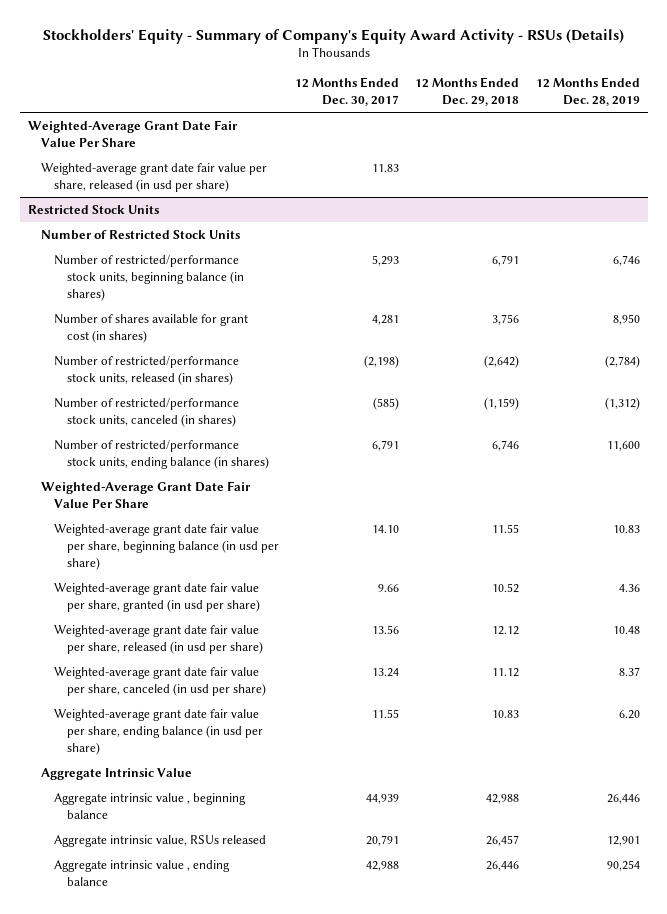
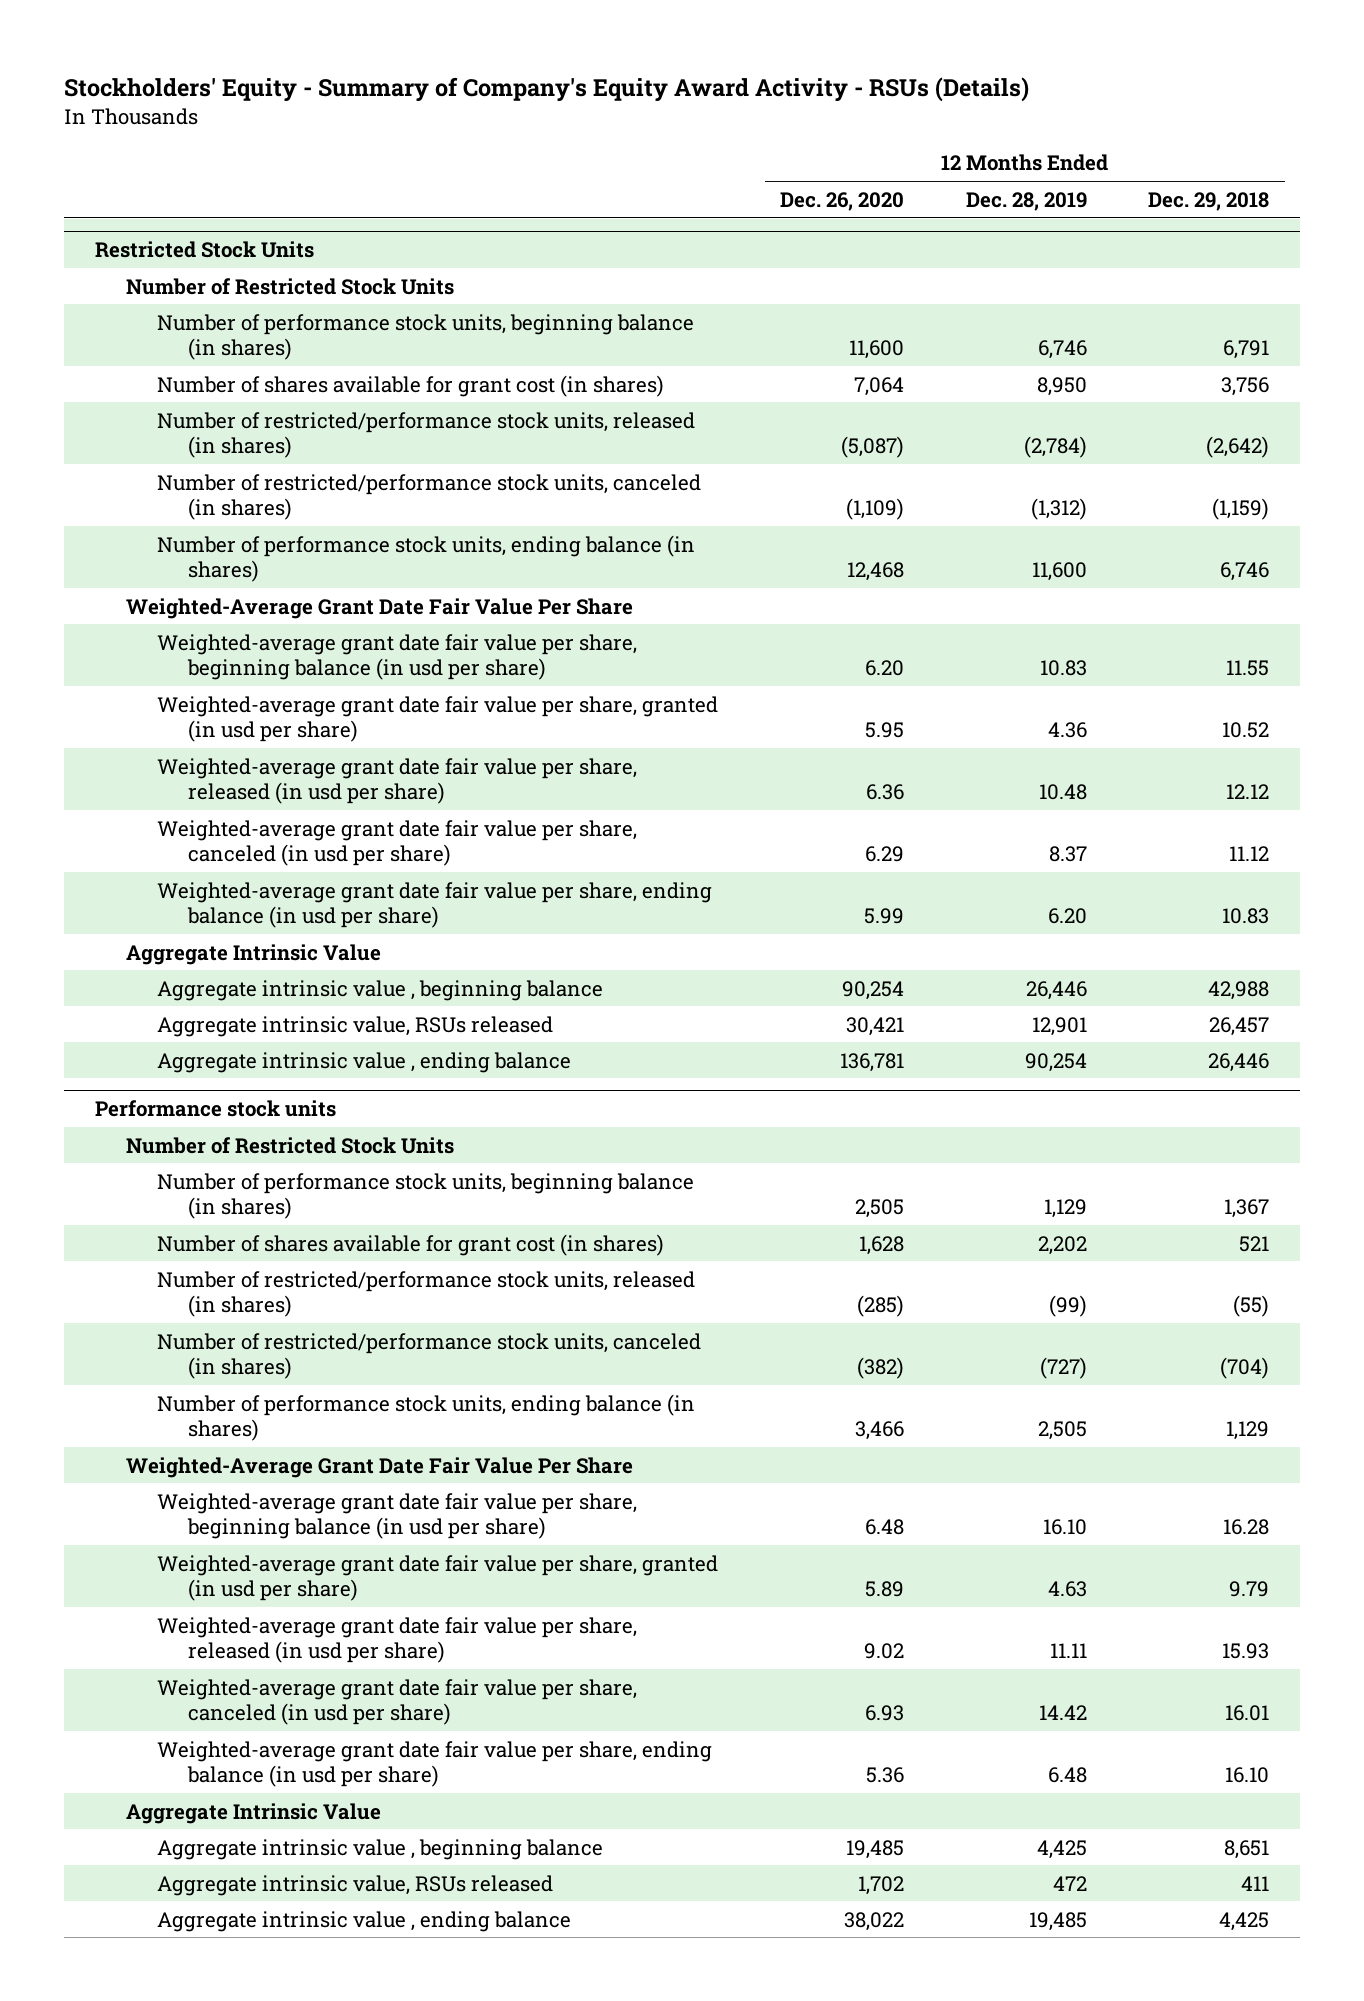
- | 12 Months Ended Dec. 30, 2017 | 12 Months Ended Dec. 29, 2018 | 12 Months Ended Dec. 28, 2019
+ | 12 Months Ended Dec. 26, 2020 | 12 Months Ended Dec. 28, 2019 | 12 Months Ended Dec. 29, 2018
- Weighted-Average Grant Date Fair Value Per Share
- Weighted-average grant date fair value per share, released (in usd per share) | 11.83 | |
@ Restricted Stock Units
- Number of restricted/performance stock units, beginning balance (in shares) | 5,293 | 6,791 | 6,746
+ Number of performance stock units, beginning balance (in shares) | 11,600 | 6,746 | 6,791
- Number of restricted/performance stock units, ending balance (in shares) | 6,791 | 6,746 | 11,600
+ Number of performance stock units, ending balance (in shares) | 12,468 | 11,600 | 6,746
+ Performance stock units
+ Number of Restricted Stock Units
+ Number of performance stock units, beginning balance (in shares) | 2,505 | 1,129 | 1,367
+ Number of shares available for grant cost (in shares) | 1,628 | 2,202 | 521
+ Number of restricted/performance stock units, released (in shares) | (285) | (99) | (55)
+ Number of restricted/performance stock units, canceled (in shares) | (382) | (727) | (704)
+ Number of performance stock units, ending balance (in shares) | 3,466 | 2,505 | 1,129
+ Weighted-Average Grant Date Fair Value Per Share
+ Weighted-average grant date fair value per share, beginning balance (in usd per share) | 6.48 | 16.10 | 16.28
+ Weighted-average grant date fair value per share, granted (in usd per share) | 5.89 | 4.63 | 9.79
+ Weighted-average grant date fair value per share, released (in usd per share) | 9.02 | 11.11 | 15.93
+ Weighted-average grant date fair value per share, canceled (in usd per share) | 6.93 | 14.42 | 16.01
+ Weighted-average grant date fair value per share, ending balance (in usd per share) | 5.36 | 6.48 | 16.10
+ Aggregate Intrinsic Value
+ Aggregate intrinsic value , beginning balance | 19,485 | 4,425 | 8,651
+ Aggregate intrinsic value, RSUs released | 1,702 | 472 | 411
+ Aggregate intrinsic value , ending balance | 38,022 | 19,485 | 4,425

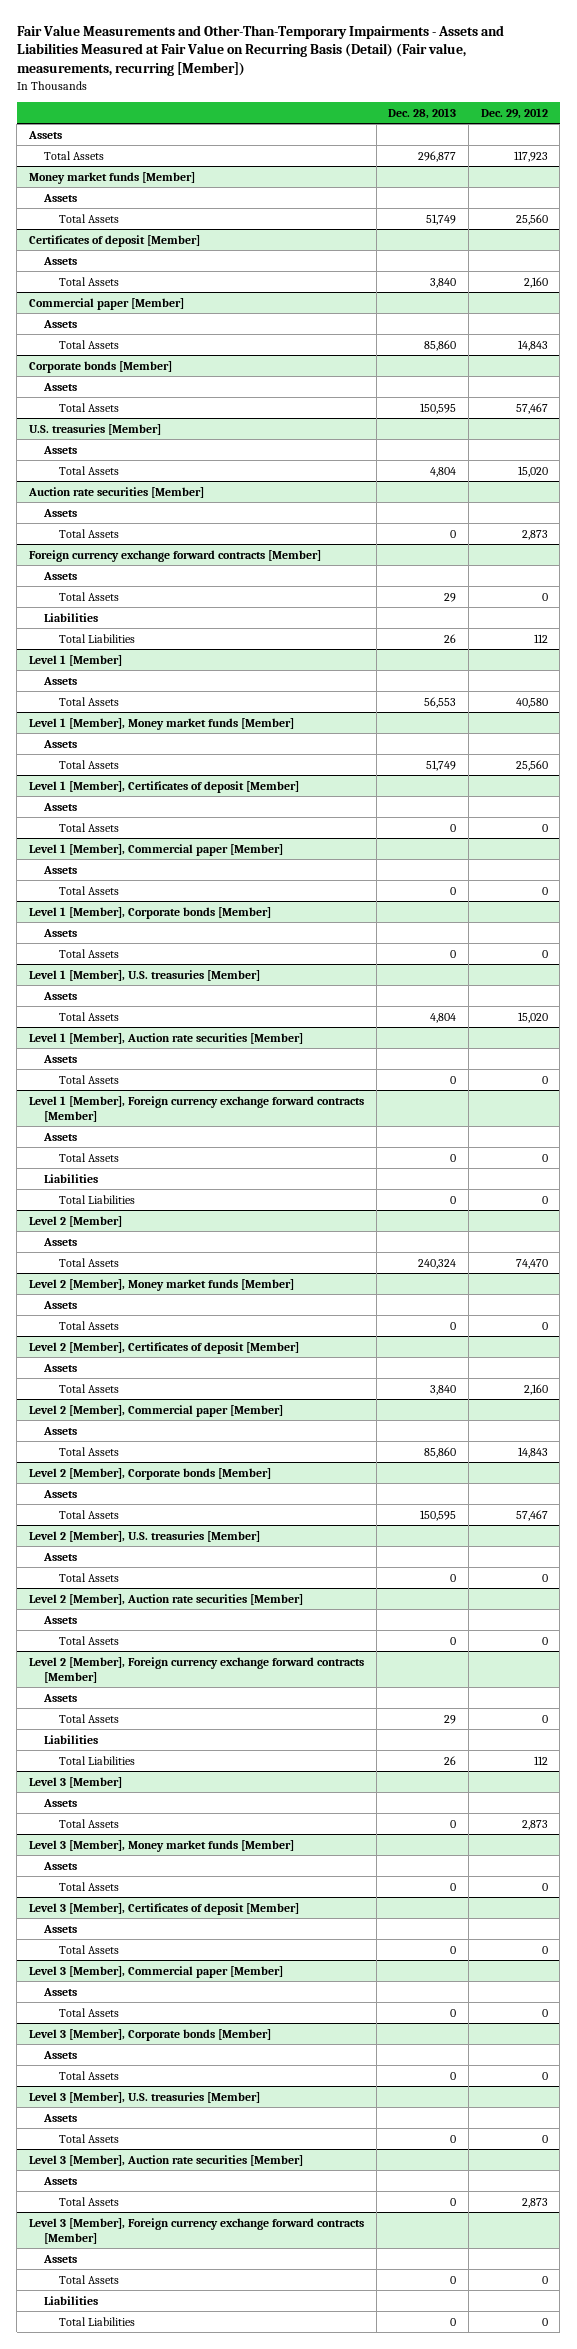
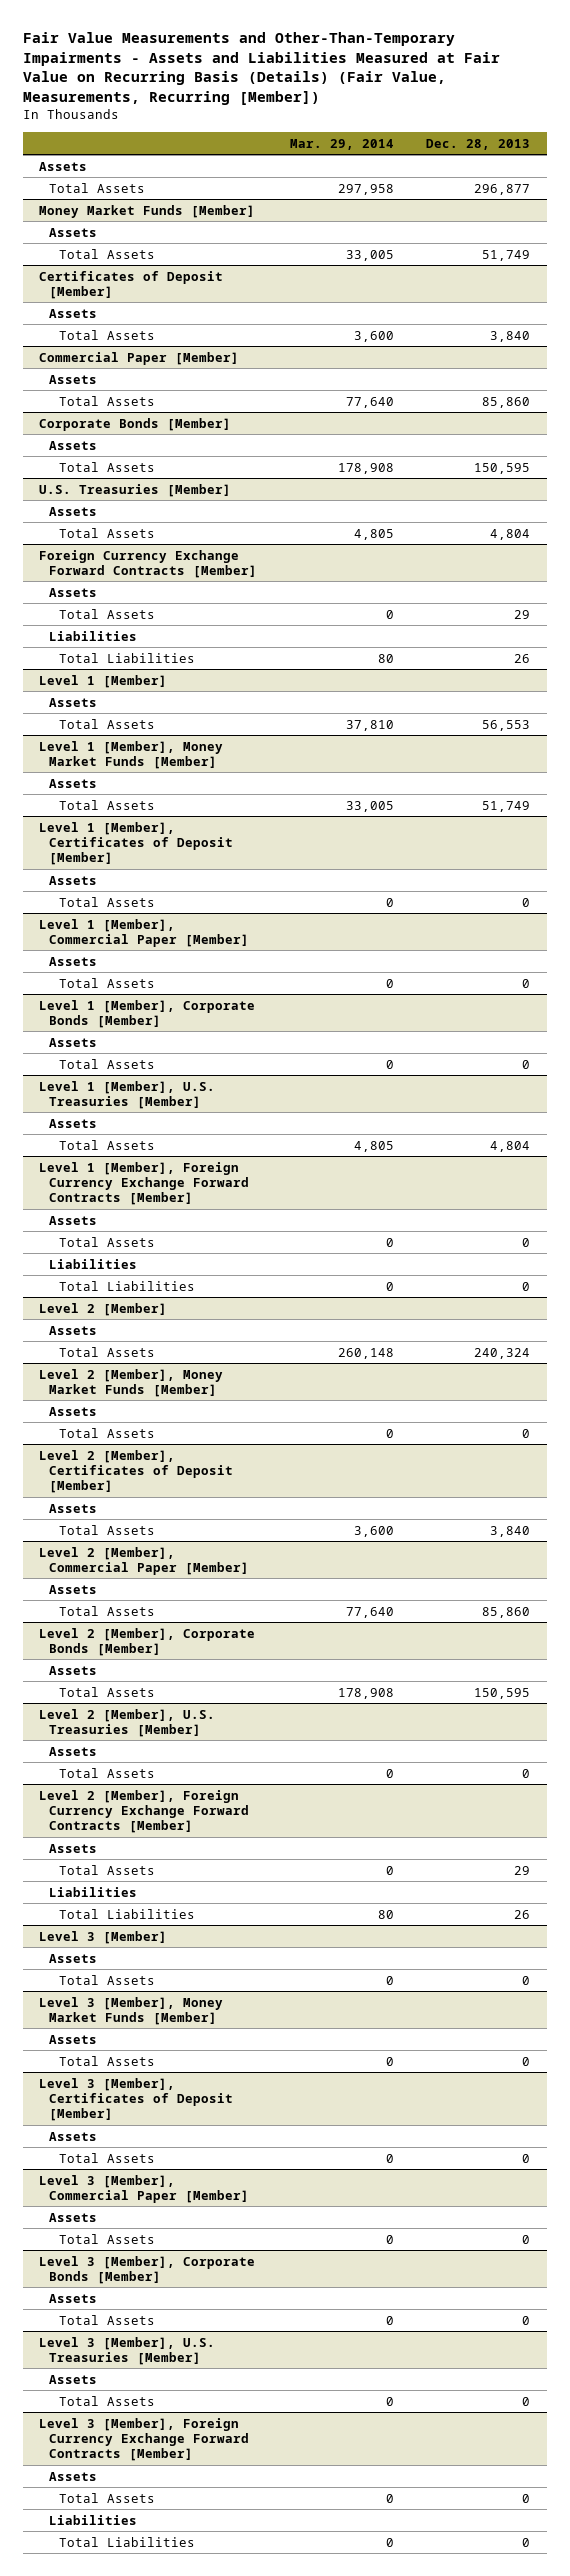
- Fair Value Measurements and Other-Than-Temporary Impairments - Assets and Liabilities Measured at Fair Value on Recurring Basis (Detail) (Fair value, measurements, recurring [Member])
+ Fair Value Measurements and Other-Than-Temporary Impairments - Assets and Liabilities Measured at Fair Value on Recurring Basis (Details) (Fair Value, Measurements, Recurring [Member])
- | Dec. 28, 2013 | Dec. 29, 2012
+ | Mar. 29, 2014 | Dec. 28, 2013
- Money market funds [Member]
+ Money Market Funds [Member]
- Certificates of deposit [Member]
+ Certificates of Deposit [Member]
- Commercial paper [Member]
+ Commercial Paper [Member]
- Corporate bonds [Member]
+ Corporate Bonds [Member]
- U.S. treasuries [Member]
+ U.S. Treasuries [Member]
- Auction rate securities [Member]
- Assets
- Total Assets | 0 | 2,873
- Foreign currency exchange forward contracts [Member]
+ Foreign Currency Exchange Forward Contracts [Member]
- Level 1 [Member], Money market funds [Member]
+ Level 1 [Member], Money Market Funds [Member]
- Level 1 [Member], Certificates of deposit [Member]
+ Level 1 [Member], Certificates of Deposit [Member]
- Level 1 [Member], Commercial paper [Member]
+ Level 1 [Member], Commercial Paper [Member]
- Level 1 [Member], Corporate bonds [Member]
+ Level 1 [Member], Corporate Bonds [Member]
- Level 1 [Member], U.S. treasuries [Member]
+ Level 1 [Member], U.S. Treasuries [Member]
- Level 1 [Member], Auction rate securities [Member]
- Assets
- Total Assets | 0 | 0
- Level 1 [Member], Foreign currency exchange forward contracts [Member]
+ Level 1 [Member], Foreign Currency Exchange Forward Contracts [Member]
- Level 2 [Member], Money market funds [Member]
+ Level 2 [Member], Money Market Funds [Member]
- Level 2 [Member], Certificates of deposit [Member]
+ Level 2 [Member], Certificates of Deposit [Member]
- Level 2 [Member], Commercial paper [Member]
+ Level 2 [Member], Commercial Paper [Member]
- Level 2 [Member], Corporate bonds [Member]
+ Level 2 [Member], Corporate Bonds [Member]
- Level 2 [Member], U.S. treasuries [Member]
- Assets
- Total Assets | 0 | 0
- Level 2 [Member], Auction rate securities [Member]
+ Level 2 [Member], U.S. Treasuries [Member]
- Level 2 [Member], Foreign currency exchange forward contracts [Member]
+ Level 2 [Member], Foreign Currency Exchange Forward Contracts [Member]
- Level 3 [Member], Money market funds [Member]
- Assets
- Total Assets | 0 | 0
- Level 3 [Member], Certificates of deposit [Member]
+ Level 3 [Member], Money Market Funds [Member]
- Level 3 [Member], Commercial paper [Member]
+ Level 3 [Member], Certificates of Deposit [Member]
- Level 3 [Member], Corporate bonds [Member]
+ Level 3 [Member], Commercial Paper [Member]
- Level 3 [Member], U.S. treasuries [Member]
+ Level 3 [Member], Corporate Bonds [Member]
- Level 3 [Member], Auction rate securities [Member]
+ Level 3 [Member], U.S. Treasuries [Member]
- Level 3 [Member], Foreign currency exchange forward contracts [Member]
+ Level 3 [Member], Foreign Currency Exchange Forward Contracts [Member]

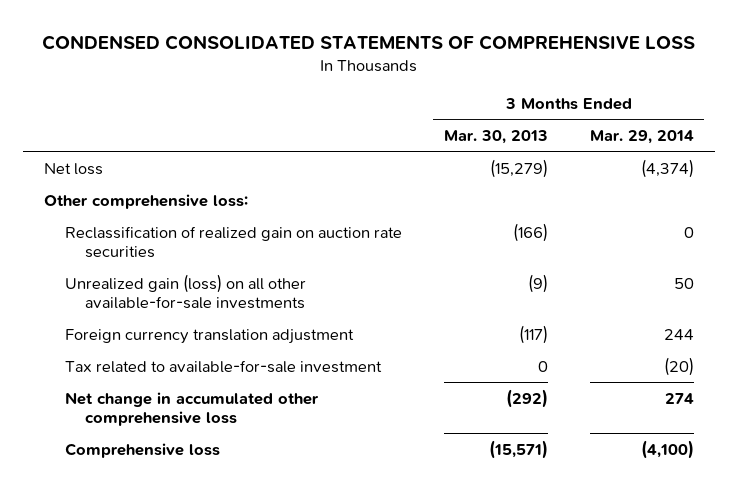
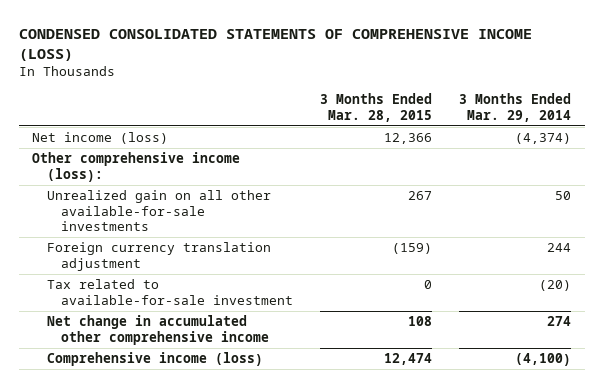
- CONDENSED CONSOLIDATED STATEMENTS OF COMPREHENSIVE LOSS
+ CONDENSED CONSOLIDATED STATEMENTS OF COMPREHENSIVE INCOME (LOSS)
- | 3 Months Ended Mar. 30, 2013 | 3 Months Ended Mar. 29, 2014
+ | 3 Months Ended Mar. 28, 2015 | 3 Months Ended Mar. 29, 2014
- Net loss | (15,279) | (4,374)
- Other comprehensive loss:
- Reclassification of realized gain on auction rate securities | (166) | 0
- Unrealized gain (loss) on all other available-for-sale investments | (9) | 50
+ Net income (loss) | 12,366 | (4,374)
+ Other comprehensive income (loss):
+ Unrealized gain on all other available-for-sale investments | 267 | 50
- Net change in accumulated other comprehensive loss | (292) | 274
- Comprehensive loss | (15,571) | (4,100)
+ Net change in accumulated other comprehensive income | 108 | 274
+ Comprehensive income (loss) | 12,474 | (4,100)

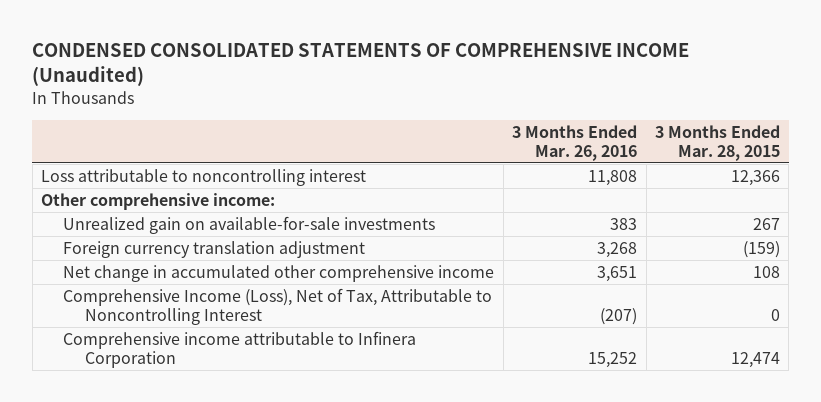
- CONDENSED CONSOLIDATED STATEMENTS OF COMPREHENSIVE INCOME (LOSS)
+ CONDENSED CONSOLIDATED STATEMENTS OF COMPREHENSIVE INCOME (Unaudited)
- | 3 Months Ended Mar. 28, 2015 | 3 Months Ended Mar. 29, 2014
+ | 3 Months Ended Mar. 26, 2016 | 3 Months Ended Mar. 28, 2015
- Net income (loss) | 12,366 | (4,374)
- Other comprehensive income (loss):
- Unrealized gain on all other available-for-sale investments | 267 | 50
+ Loss attributable to noncontrolling interest | 11,808 | 12,366
+ Other comprehensive income:
+ Unrealized gain on available-for-sale investments | 383 | 267
- Tax related to available-for-sale investment | 0 | (20)
- Comprehensive income (loss) | 12,474 | (4,100)
+ Comprehensive Income (Loss), Net of Tax, Attributable to Noncontrolling Interest | (207) | 0
+ Comprehensive income attributable to Infinera Corporation | 15,252 | 12,474

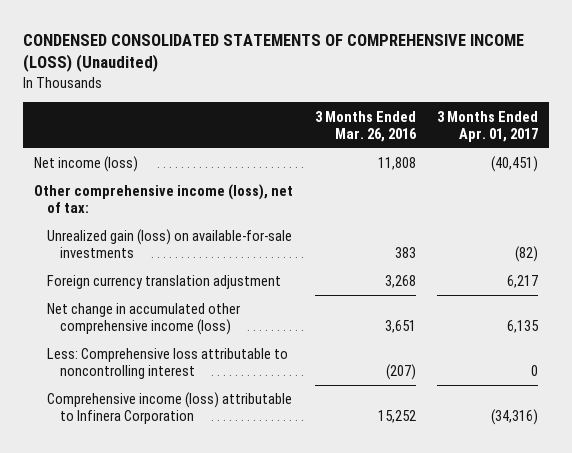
- CONDENSED CONSOLIDATED STATEMENTS OF COMPREHENSIVE INCOME (Unaudited)
+ CONDENSED CONSOLIDATED STATEMENTS OF COMPREHENSIVE INCOME (LOSS) (Unaudited)
- | 3 Months Ended Mar. 26, 2016 | 3 Months Ended Mar. 28, 2015
+ | 3 Months Ended Mar. 26, 2016 | 3 Months Ended Apr. 01, 2017
- Loss attributable to noncontrolling interest | 11,808 | 12,366
- Other comprehensive income:
- Unrealized gain on available-for-sale investments | 383 | 267
+ Net income (loss) | 11,808 | (40,451)
+ Other comprehensive income (loss), net of tax:
+ Unrealized gain (loss) on available-for-sale investments | 383 | (82)
- Net change in accumulated other comprehensive income | 3,651 | 108
- Comprehensive Income (Loss), Net of Tax, Attributable to Noncontrolling Interest | (207) | 0
- Comprehensive income attributable to Infinera Corporation | 15,252 | 12,474
+ Net change in accumulated other comprehensive income (loss) | 3,651 | 6,135
+ Less: Comprehensive loss attributable to noncontrolling interest | (207) | 0
+ Comprehensive income (loss) attributable to Infinera Corporation | 15,252 | (34,316)

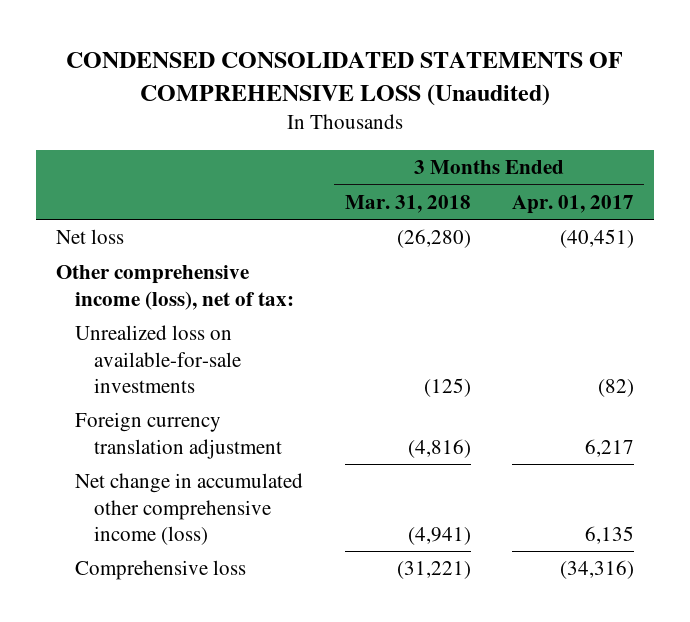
- CONDENSED CONSOLIDATED STATEMENTS OF COMPREHENSIVE INCOME (LOSS) (Unaudited)
+ CONDENSED CONSOLIDATED STATEMENTS OF COMPREHENSIVE LOSS (Unaudited)
- | 3 Months Ended Mar. 26, 2016 | 3 Months Ended Apr. 01, 2017
+ | 3 Months Ended Mar. 31, 2018 | 3 Months Ended Apr. 01, 2017
- Net income (loss) | 11,808 | (40,451)
+ Net loss | (26,280) | (40,451)
- Unrealized gain (loss) on available-for-sale investments | 383 | (82)
+ Unrealized loss on available-for-sale investments | (125) | (82)
- Less: Comprehensive loss attributable to noncontrolling interest | (207) | 0
- Comprehensive income (loss) attributable to Infinera Corporation | 15,252 | (34,316)
+ Comprehensive loss | (31,221) | (34,316)

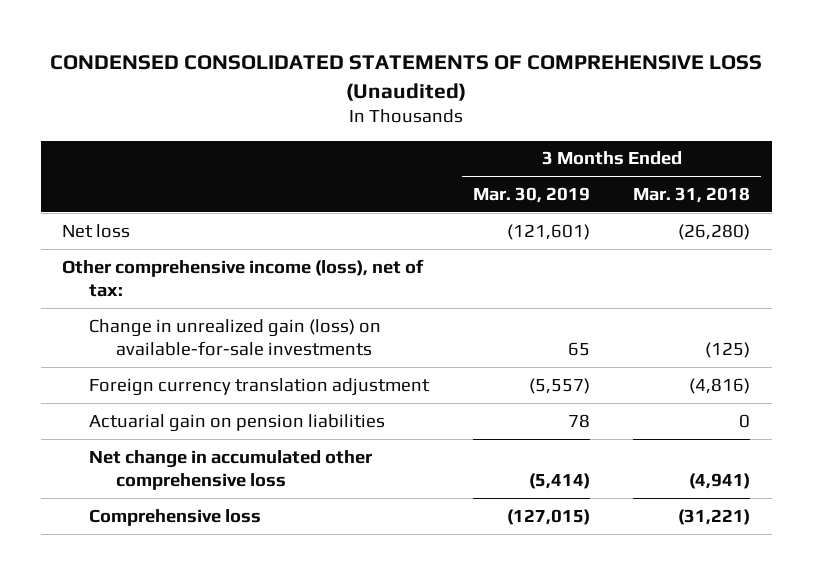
- | 3 Months Ended Mar. 31, 2018 | 3 Months Ended Apr. 01, 2017
+ | 3 Months Ended Mar. 30, 2019 | 3 Months Ended Mar. 31, 2018
- Unrealized loss on available-for-sale investments | (125) | (82)
+ Change in unrealized gain (loss) on available-for-sale investments | 65 | (125)
- Net change in accumulated other comprehensive income (loss) | (4,941) | 6,135
+ Actuarial gain on pension liabilities | 78 | 0
+ Net change in accumulated other comprehensive loss | (5,414) | (4,941)

